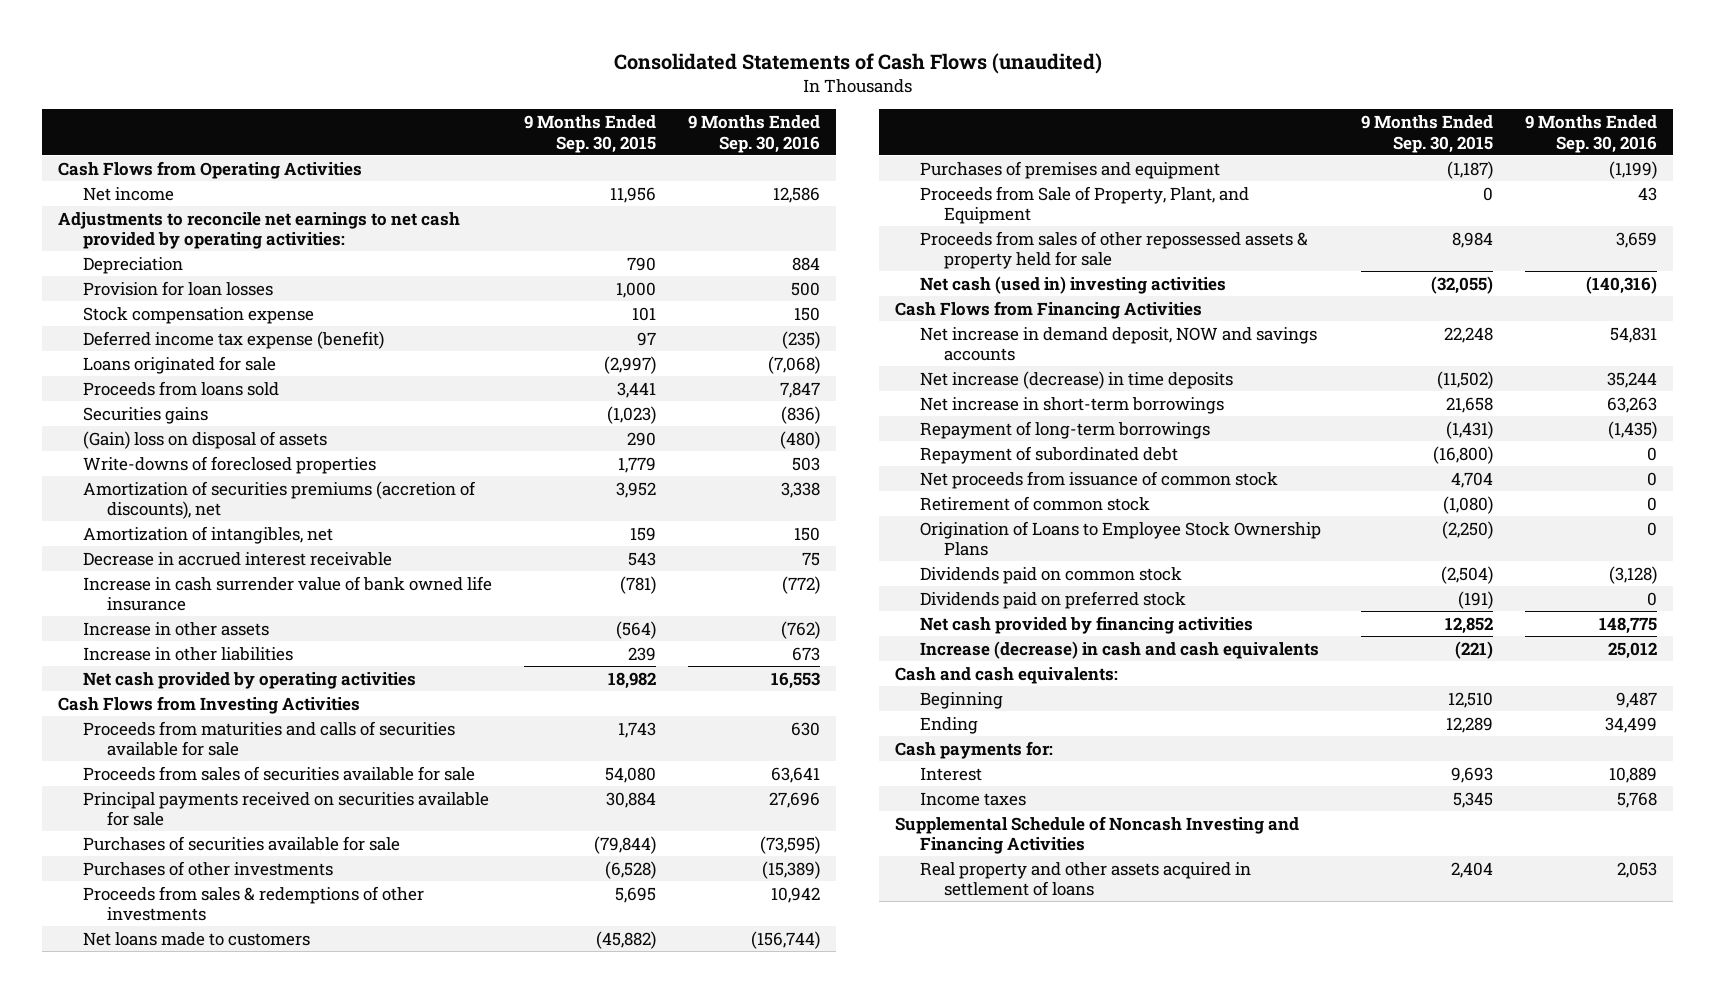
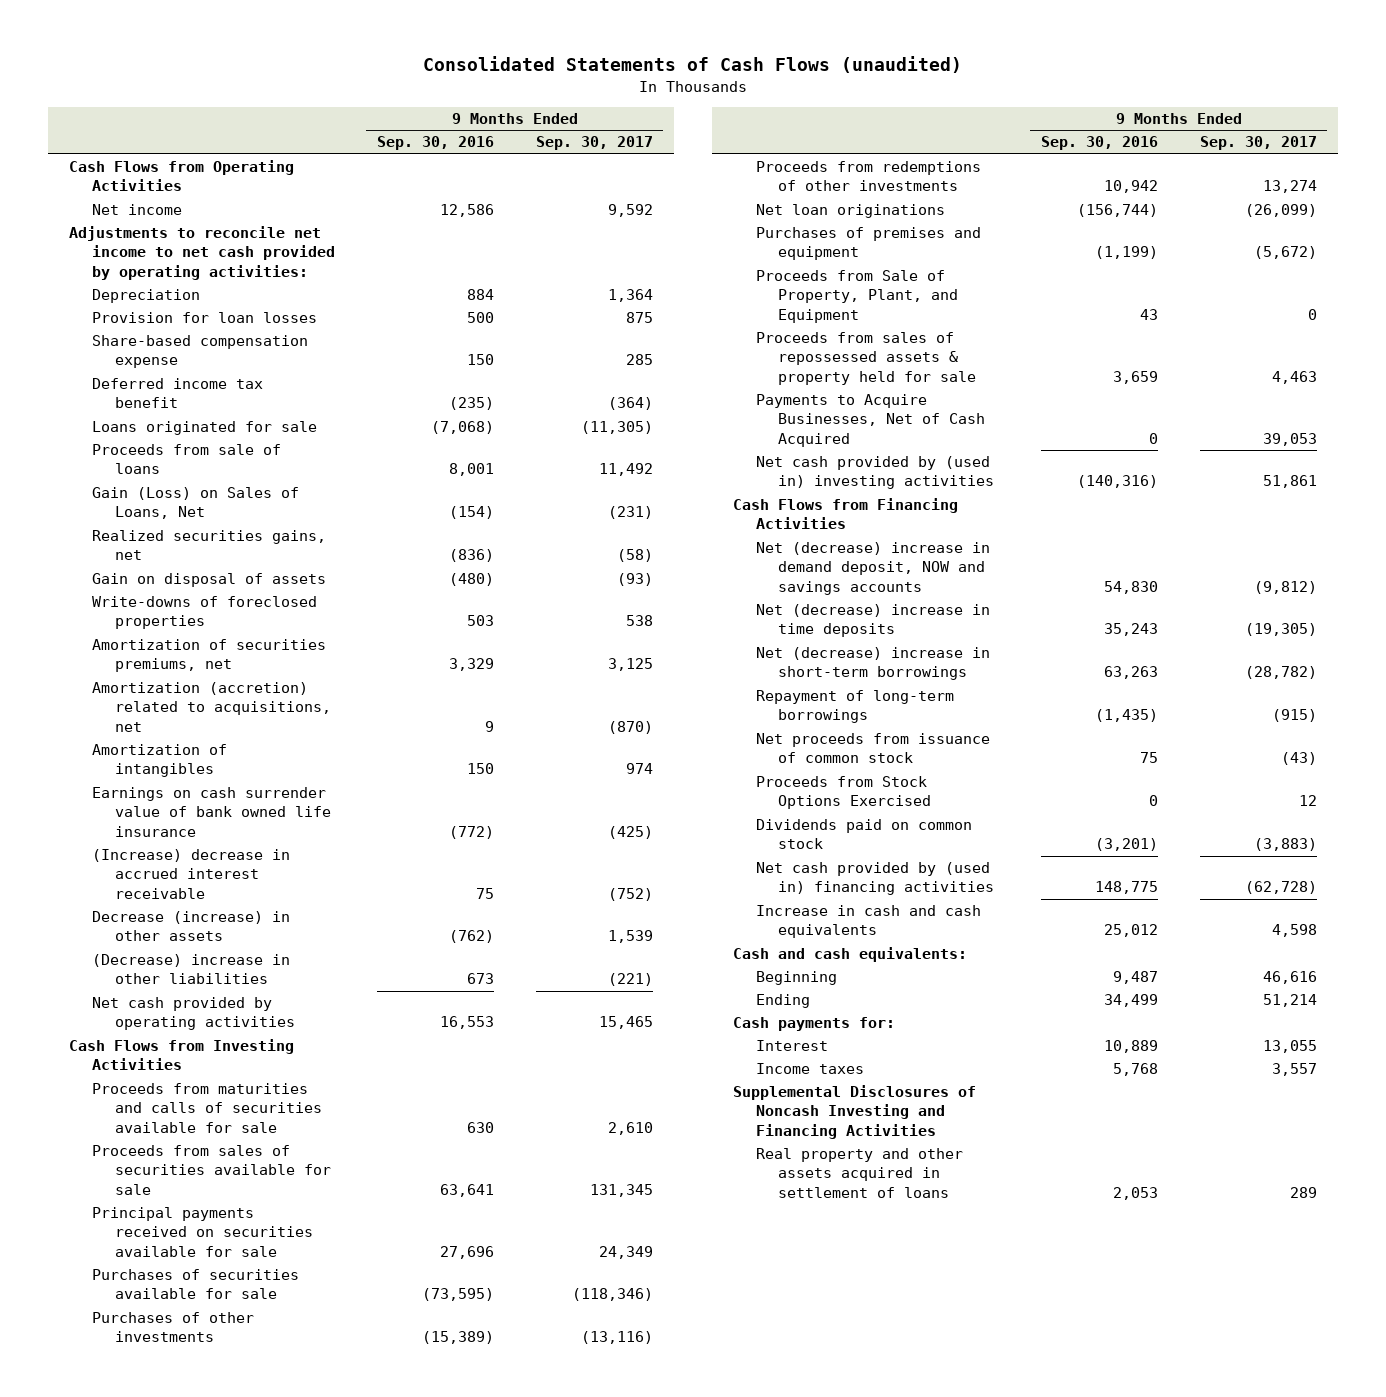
- | 9 Months Ended Sep. 30, 2015 | 9 Months Ended Sep. 30, 2016
+ | 9 Months Ended Sep. 30, 2016 | 9 Months Ended Sep. 30, 2017
- Adjustments to reconcile net earnings to net cash provided by operating activities:
+ Adjustments to reconcile net income to net cash provided by operating activities:
- Stock compensation expense | 101 | 150
- Deferred income tax expense (benefit) | 97 | (235)
+ Share-based compensation expense | 150 | 285
+ Deferred income tax benefit | (235) | (364)
- Proceeds from loans sold | 3,441 | 7,847
- Securities gains | (1,023) | (836)
- (Gain) loss on disposal of assets | 290 | (480)
+ Proceeds from sale of loans | 8,001 | 11,492
+ Gain (Loss) on Sales of Loans, Net | (154) | (231)
+ Realized securities gains, net | (836) | (58)
+ Gain on disposal of assets | (480) | (93)
- Amortization of securities premiums (accretion of discounts), net | 3,952 | 3,338
- Amortization of intangibles, net | 159 | 150
- Decrease in accrued interest receivable | 543 | 75
- Increase in cash surrender value of bank owned life insurance | (781) | (772)
- Increase in other assets | (564) | (762)
- Increase in other liabilities | 239 | 673
+ Amortization of securities premiums, net | 3,329 | 3,125
+ Amortization (accretion) related to acquisitions, net | 9 | (870)
+ Amortization of intangibles | 150 | 974
+ Earnings on cash surrender value of bank owned life insurance | (772) | (425)
+ (Increase) decrease in accrued interest receivable | 75 | (752)
+ Decrease (increase) in other assets | (762) | 1,539
+ (Decrease) increase in other liabilities | 673 | (221)
- Proceeds from sales & redemptions of other investments | 5,695 | 10,942
- Net loans made to customers | (45,882) | (156,744)
+ Proceeds from redemptions of other investments | 10,942 | 13,274
+ Net loan originations | (156,744) | (26,099)
- Proceeds from sales of other repossessed assets & property held for sale | 8,984 | 3,659
- Net cash (used in) investing activities | (32,055) | (140,316)
+ Proceeds from sales of repossessed assets & property held for sale | 3,659 | 4,463
+ Payments to Acquire Businesses, Net of Cash Acquired | 0 | 39,053
+ Net cash provided by (used in) investing activities | (140,316) | 51,861
- Net increase in demand deposit, NOW and savings accounts | 22,248 | 54,831
- Net increase (decrease) in time deposits | (11,502) | 35,244
- Net increase in short-term borrowings | 21,658 | 63,263
+ Net (decrease) increase in demand deposit, NOW and savings accounts | 54,830 | (9,812)
+ Net (decrease) increase in time deposits | 35,243 | (19,305)
+ Net (decrease) increase in short-term borrowings | 63,263 | (28,782)
- Repayment of subordinated debt | (16,800) | 0
- Net proceeds from issuance of common stock | 4,704 | 0
- Retirement of common stock | (1,080) | 0
- Origination of Loans to Employee Stock Ownership Plans | (2,250) | 0
- Dividends paid on common stock | (2,504) | (3,128)
- Dividends paid on preferred stock | (191) | 0
- Net cash provided by financing activities | 12,852 | 148,775
- Increase (decrease) in cash and cash equivalents | (221) | 25,012
+ Net proceeds from issuance of common stock | 75 | (43)
+ Proceeds from Stock Options Exercised | 0 | 12
+ Dividends paid on common stock | (3,201) | (3,883)
+ Net cash provided by (used in) financing activities | 148,775 | (62,728)
+ Increase in cash and cash equivalents | 25,012 | 4,598
- Supplemental Schedule of Noncash Investing and Financing Activities
+ Supplemental Disclosures of Noncash Investing and Financing Activities

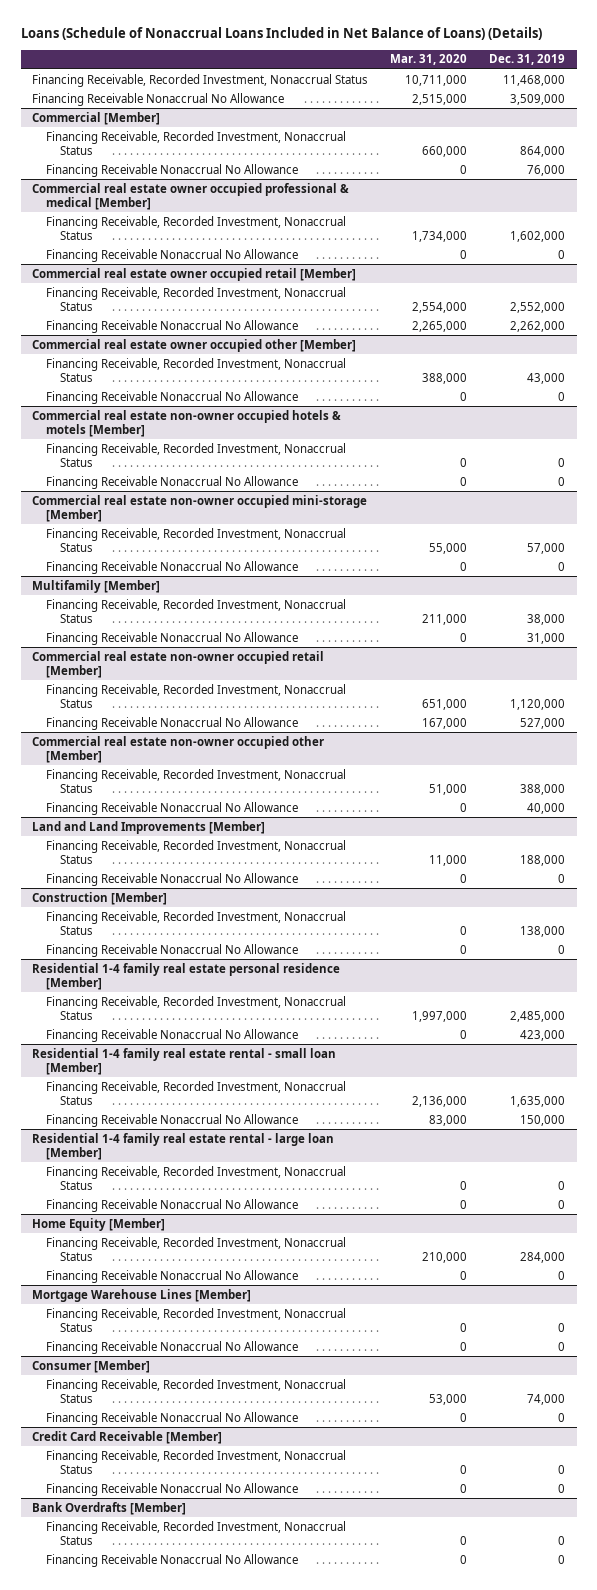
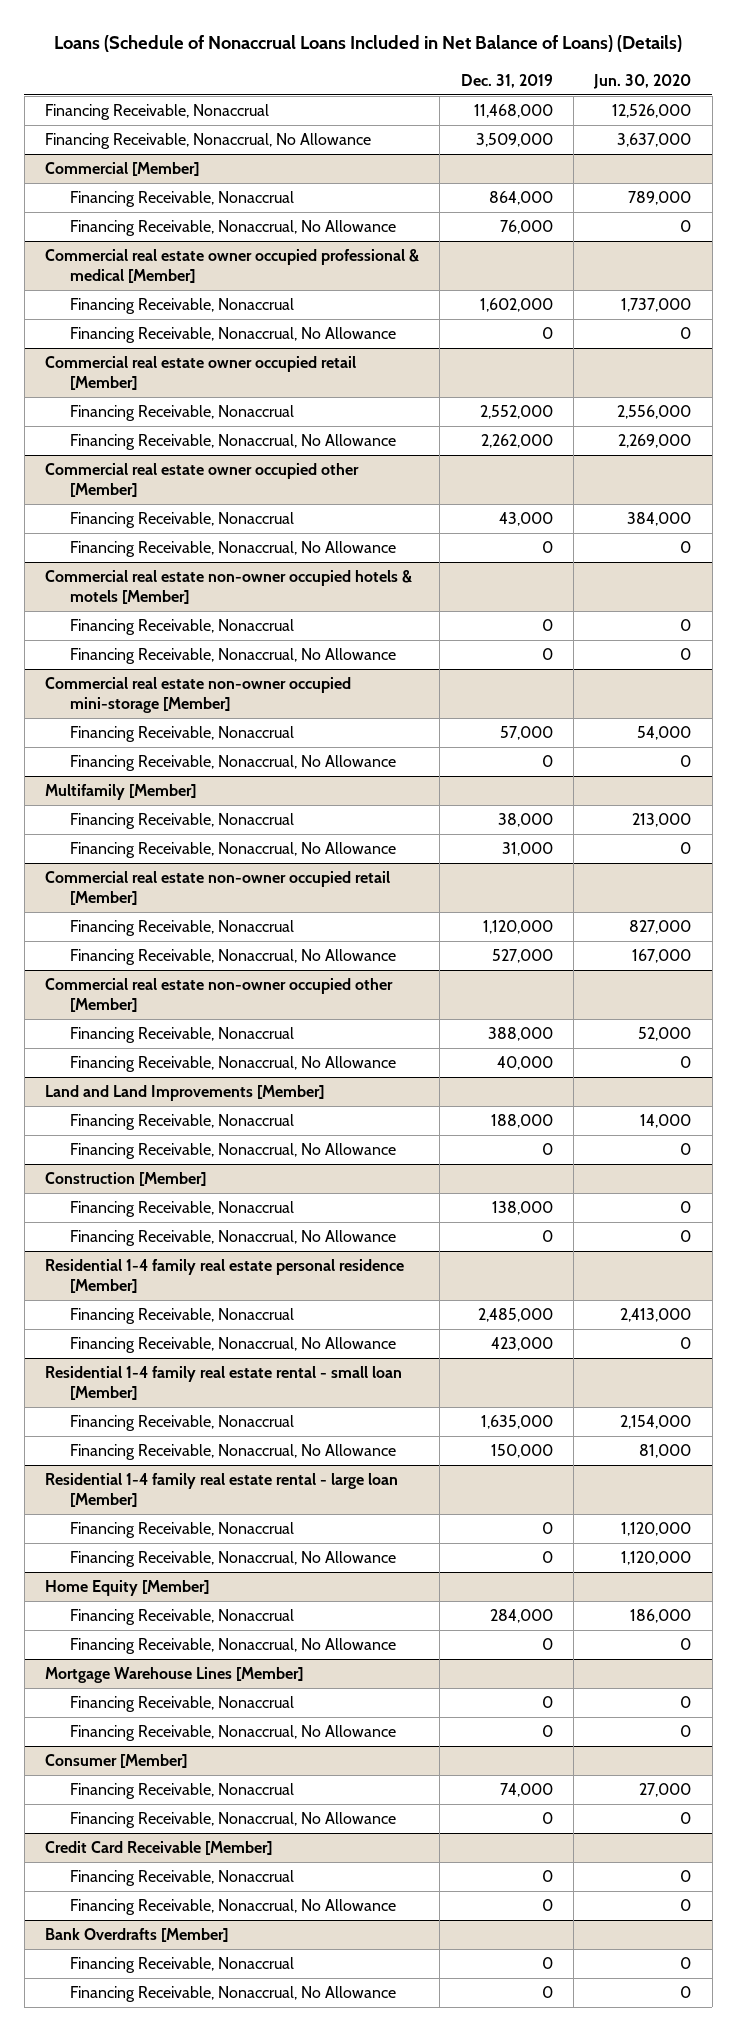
- | Mar. 31, 2020 | Dec. 31, 2019
+ | Dec. 31, 2019 | Jun. 30, 2020
- Financing Receivable, Recorded Investment, Nonaccrual Status | 10,711,000 | 11,468,000
- Financing Receivable Nonaccrual No Allowance | 2,515,000 | 3,509,000
+ Financing Receivable, Nonaccrual | 11,468,000 | 12,526,000
+ Financing Receivable, Nonaccrual, No Allowance | 3,509,000 | 3,637,000
@ Commercial [Member]
- Financing Receivable, Recorded Investment, Nonaccrual Status | 660,000 | 864,000
- Financing Receivable Nonaccrual No Allowance | 0 | 76,000
+ Financing Receivable, Nonaccrual | 864,000 | 789,000
+ Financing Receivable, Nonaccrual, No Allowance | 76,000 | 0
@ Commercial real estate owner occupied professional & medical [Member]
- Financing Receivable, Recorded Investment, Nonaccrual Status | 1,734,000 | 1,602,000
- Financing Receivable Nonaccrual No Allowance | 0 | 0
+ Financing Receivable, Nonaccrual | 1,602,000 | 1,737,000
+ Financing Receivable, Nonaccrual, No Allowance | 0 | 0
@ Commercial real estate owner occupied retail [Member]
- Financing Receivable, Recorded Investment, Nonaccrual Status | 2,554,000 | 2,552,000
- Financing Receivable Nonaccrual No Allowance | 2,265,000 | 2,262,000
+ Financing Receivable, Nonaccrual | 2,552,000 | 2,556,000
+ Financing Receivable, Nonaccrual, No Allowance | 2,262,000 | 2,269,000
@ Commercial real estate owner occupied other [Member]
- Financing Receivable, Recorded Investment, Nonaccrual Status | 388,000 | 43,000
- Financing Receivable Nonaccrual No Allowance | 0 | 0
+ Financing Receivable, Nonaccrual | 43,000 | 384,000
+ Financing Receivable, Nonaccrual, No Allowance | 0 | 0
@ Commercial real estate non-owner occupied hotels & motels [Member]
- Financing Receivable, Recorded Investment, Nonaccrual Status | 0 | 0
- Financing Receivable Nonaccrual No Allowance | 0 | 0
+ Financing Receivable, Nonaccrual | 0 | 0
+ Financing Receivable, Nonaccrual, No Allowance | 0 | 0
@ Commercial real estate non-owner occupied mini-storage [Member]
- Financing Receivable, Recorded Investment, Nonaccrual Status | 55,000 | 57,000
- Financing Receivable Nonaccrual No Allowance | 0 | 0
+ Financing Receivable, Nonaccrual | 57,000 | 54,000
+ Financing Receivable, Nonaccrual, No Allowance | 0 | 0
@ Multifamily [Member]
- Financing Receivable, Recorded Investment, Nonaccrual Status | 211,000 | 38,000
- Financing Receivable Nonaccrual No Allowance | 0 | 31,000
+ Financing Receivable, Nonaccrual | 38,000 | 213,000
+ Financing Receivable, Nonaccrual, No Allowance | 31,000 | 0
@ Commercial real estate non-owner occupied retail [Member]
- Financing Receivable, Recorded Investment, Nonaccrual Status | 651,000 | 1,120,000
- Financing Receivable Nonaccrual No Allowance | 167,000 | 527,000
+ Financing Receivable, Nonaccrual | 1,120,000 | 827,000
+ Financing Receivable, Nonaccrual, No Allowance | 527,000 | 167,000
@ Commercial real estate non-owner occupied other [Member]
- Financing Receivable, Recorded Investment, Nonaccrual Status | 51,000 | 388,000
- Financing Receivable Nonaccrual No Allowance | 0 | 40,000
+ Financing Receivable, Nonaccrual | 388,000 | 52,000
+ Financing Receivable, Nonaccrual, No Allowance | 40,000 | 0
@ Land and Land Improvements [Member]
- Financing Receivable, Recorded Investment, Nonaccrual Status | 11,000 | 188,000
- Financing Receivable Nonaccrual No Allowance | 0 | 0
+ Financing Receivable, Nonaccrual | 188,000 | 14,000
+ Financing Receivable, Nonaccrual, No Allowance | 0 | 0
@ Construction [Member]
- Financing Receivable, Recorded Investment, Nonaccrual Status | 0 | 138,000
- Financing Receivable Nonaccrual No Allowance | 0 | 0
+ Financing Receivable, Nonaccrual | 138,000 | 0
+ Financing Receivable, Nonaccrual, No Allowance | 0 | 0
@ Residential 1-4 family real estate personal residence [Member]
- Financing Receivable, Recorded Investment, Nonaccrual Status | 1,997,000 | 2,485,000
- Financing Receivable Nonaccrual No Allowance | 0 | 423,000
+ Financing Receivable, Nonaccrual | 2,485,000 | 2,413,000
+ Financing Receivable, Nonaccrual, No Allowance | 423,000 | 0
@ Residential 1-4 family real estate rental - small loan [Member]
- Financing Receivable, Recorded Investment, Nonaccrual Status | 2,136,000 | 1,635,000
- Financing Receivable Nonaccrual No Allowance | 83,000 | 150,000
+ Financing Receivable, Nonaccrual | 1,635,000 | 2,154,000
+ Financing Receivable, Nonaccrual, No Allowance | 150,000 | 81,000
@ Residential 1-4 family real estate rental - large loan [Member]
- Financing Receivable, Recorded Investment, Nonaccrual Status | 0 | 0
- Financing Receivable Nonaccrual No Allowance | 0 | 0
+ Financing Receivable, Nonaccrual | 0 | 1,120,000
+ Financing Receivable, Nonaccrual, No Allowance | 0 | 1,120,000
@ Home Equity [Member]
- Financing Receivable, Recorded Investment, Nonaccrual Status | 210,000 | 284,000
- Financing Receivable Nonaccrual No Allowance | 0 | 0
+ Financing Receivable, Nonaccrual | 284,000 | 186,000
+ Financing Receivable, Nonaccrual, No Allowance | 0 | 0
@ Mortgage Warehouse Lines [Member]
- Financing Receivable, Recorded Investment, Nonaccrual Status | 0 | 0
- Financing Receivable Nonaccrual No Allowance | 0 | 0
+ Financing Receivable, Nonaccrual | 0 | 0
+ Financing Receivable, Nonaccrual, No Allowance | 0 | 0
@ Consumer [Member]
- Financing Receivable, Recorded Investment, Nonaccrual Status | 53,000 | 74,000
- Financing Receivable Nonaccrual No Allowance | 0 | 0
+ Financing Receivable, Nonaccrual | 74,000 | 27,000
+ Financing Receivable, Nonaccrual, No Allowance | 0 | 0
@ Credit Card Receivable [Member]
- Financing Receivable, Recorded Investment, Nonaccrual Status | 0 | 0
- Financing Receivable Nonaccrual No Allowance | 0 | 0
+ Financing Receivable, Nonaccrual | 0 | 0
+ Financing Receivable, Nonaccrual, No Allowance | 0 | 0
@ Bank Overdrafts [Member]
- Financing Receivable, Recorded Investment, Nonaccrual Status | 0 | 0
- Financing Receivable Nonaccrual No Allowance | 0 | 0
+ Financing Receivable, Nonaccrual | 0 | 0
+ Financing Receivable, Nonaccrual, No Allowance | 0 | 0

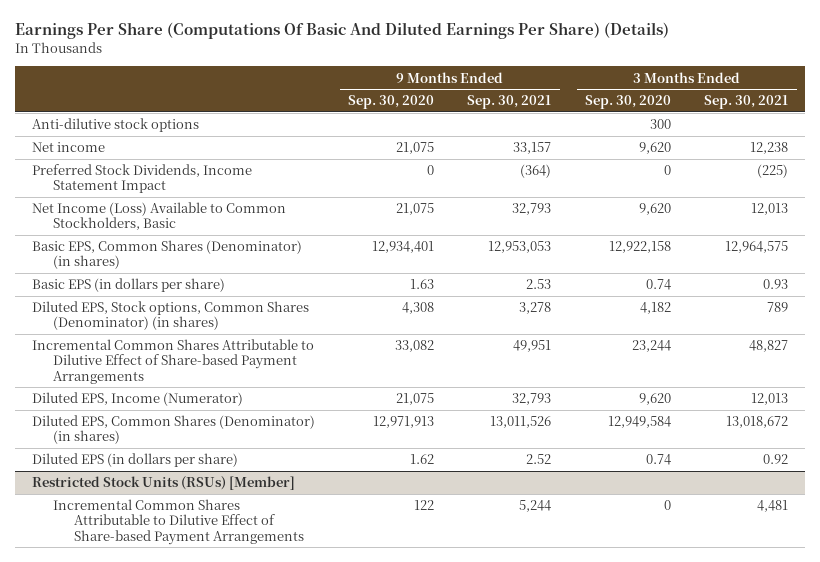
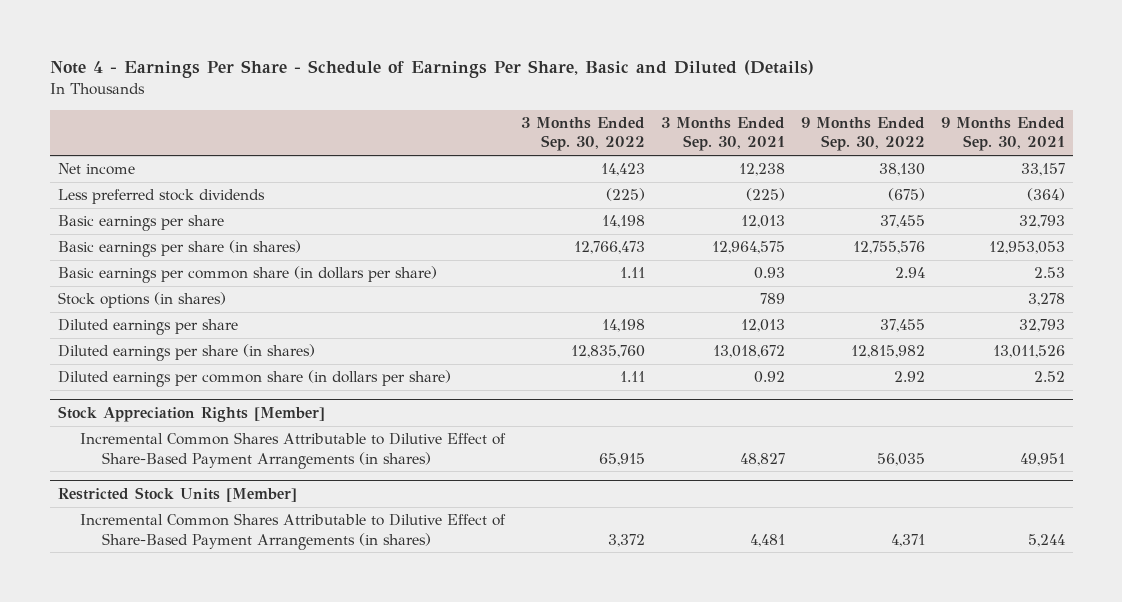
- Earnings Per Share (Computations Of Basic And Diluted Earnings Per Share) (Details)
+ Note 4 - Earnings Per Share - Schedule of Earnings Per Share, Basic and Diluted (Details)
- | 9 Months Ended Sep. 30, 2020 | 9 Months Ended Sep. 30, 2021 | 3 Months Ended Sep. 30, 2020 | 3 Months Ended Sep. 30, 2021
+ | 3 Months Ended Sep. 30, 2022 | 3 Months Ended Sep. 30, 2021 | 9 Months Ended Sep. 30, 2022 | 9 Months Ended Sep. 30, 2021
- Anti-dilutive stock options | | | 300 |
- Preferred Stock Dividends, Income Statement Impact | 0 | (364) | 0 | (225)
- Net Income (Loss) Available to Common Stockholders, Basic | 21,075 | 32,793 | 9,620 | 12,013
- Basic EPS, Common Shares (Denominator) (in shares) | 12,934,401 | 12,953,053 | 12,922,158 | 12,964,575
- Basic EPS (in dollars per share) | 1.63 | 2.53 | 0.74 | 0.93
- Diluted EPS, Stock options, Common Shares (Denominator) (in shares) | 4,308 | 3,278 | 4,182 | 789
- Incremental Common Shares Attributable to Dilutive Effect of Share-based Payment Arrangements | 33,082 | 49,951 | 23,244 | 48,827
- Diluted EPS, Income (Numerator) | 21,075 | 32,793 | 9,620 | 12,013
- Diluted EPS, Common Shares (Denominator) (in shares) | 12,971,913 | 13,011,526 | 12,949,584 | 13,018,672
- Diluted EPS (in dollars per share) | 1.62 | 2.52 | 0.74 | 0.92
- Restricted Stock Units (RSUs) [Member]
- Incremental Common Shares Attributable to Dilutive Effect of Share-based Payment Arrangements | 122 | 5,244 | 0 | 4,481
+ Less preferred stock dividends | (225) | (225) | (675) | (364)
+ Basic earnings per share | 14,198 | 12,013 | 37,455 | 32,793
+ Basic earnings per share (in shares) | 12,766,473 | 12,964,575 | 12,755,576 | 12,953,053
+ Basic earnings per common share (in dollars per share) | 1.11 | 0.93 | 2.94 | 2.53
+ Stock options (in shares) | | 789 | | 3,278
+ Diluted earnings per share | 14,198 | 12,013 | 37,455 | 32,793
+ Diluted earnings per share (in shares) | 12,835,760 | 13,018,672 | 12,815,982 | 13,011,526
+ Diluted earnings per common share (in dollars per share) | 1.11 | 0.92 | 2.92 | 2.52
+ Stock Appreciation Rights [Member]
+ Incremental Common Shares Attributable to Dilutive Effect of Share-Based Payment Arrangements (in shares) | 65,915 | 48,827 | 56,035 | 49,951
+ Restricted Stock Units [Member]
+ Incremental Common Shares Attributable to Dilutive Effect of Share-Based Payment Arrangements (in shares) | 3,372 | 4,481 | 4,371 | 5,244

